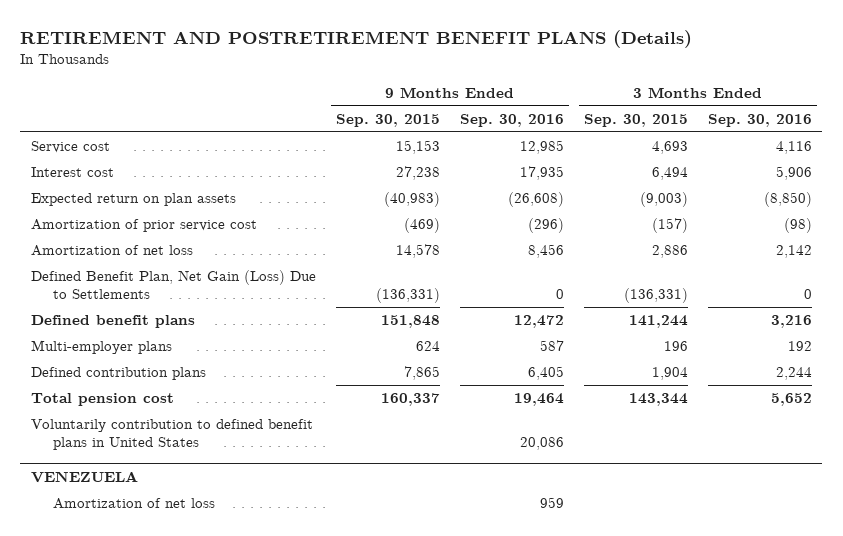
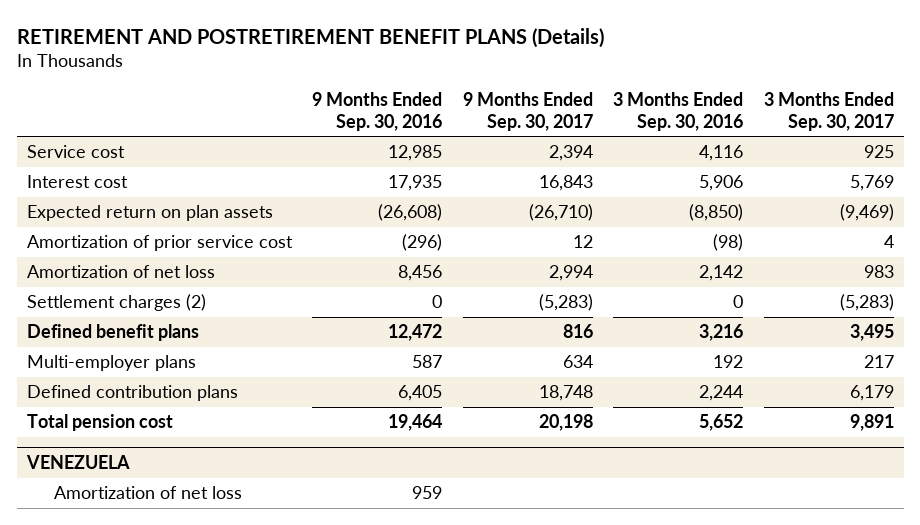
- | 9 Months Ended Sep. 30, 2015 | 9 Months Ended Sep. 30, 2016 | 3 Months Ended Sep. 30, 2015 | 3 Months Ended Sep. 30, 2016
+ | 9 Months Ended Sep. 30, 2016 | 9 Months Ended Sep. 30, 2017 | 3 Months Ended Sep. 30, 2016 | 3 Months Ended Sep. 30, 2017
- Defined Benefit Plan, Net Gain (Loss) Due to Settlements | (136,331) | 0 | (136,331) | 0
+ Settlement charges (2) | 0 | (5,283) | 0 | (5,283)
- Voluntarily contribution to defined benefit plans in United States | | 20,086 | |

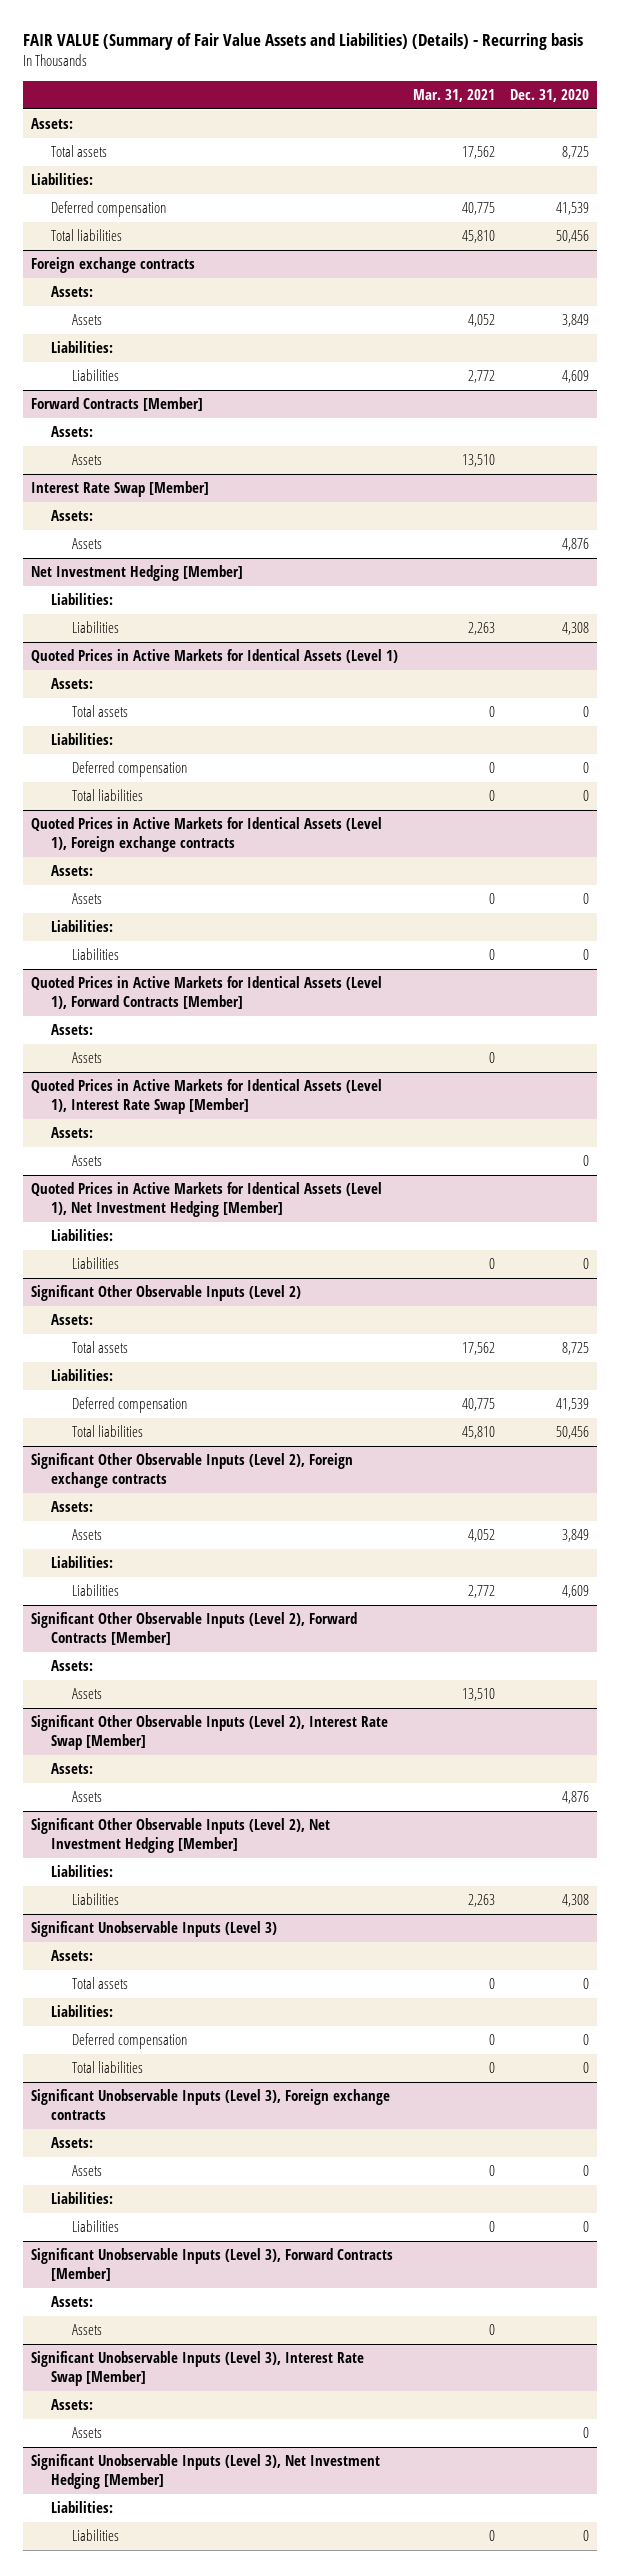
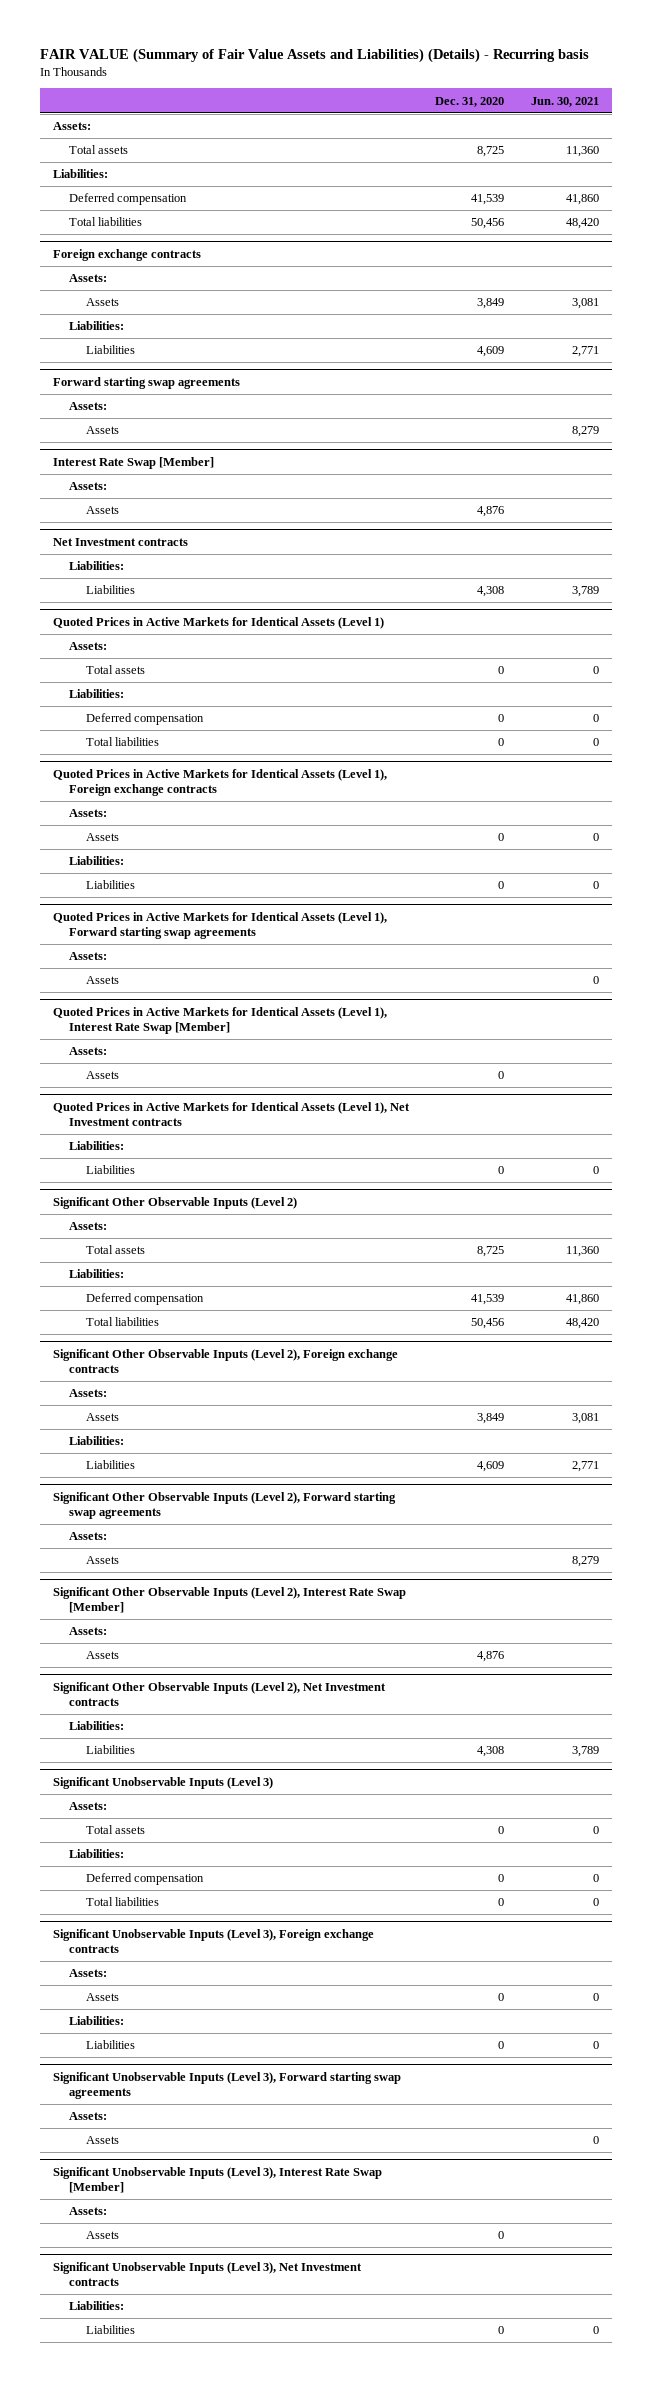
- | Mar. 31, 2021 | Dec. 31, 2020
+ | Dec. 31, 2020 | Jun. 30, 2021
- Forward Contracts [Member]
+ Forward starting swap agreements
- Net Investment Hedging [Member]
+ Net Investment contracts
- Quoted Prices in Active Markets for Identical Assets (Level 1), Forward Contracts [Member]
+ Quoted Prices in Active Markets for Identical Assets (Level 1), Forward starting swap agreements
- Quoted Prices in Active Markets for Identical Assets (Level 1), Net Investment Hedging [Member]
+ Quoted Prices in Active Markets for Identical Assets (Level 1), Net Investment contracts
- Significant Other Observable Inputs (Level 2), Forward Contracts [Member]
+ Significant Other Observable Inputs (Level 2), Forward starting swap agreements
- Significant Other Observable Inputs (Level 2), Net Investment Hedging [Member]
+ Significant Other Observable Inputs (Level 2), Net Investment contracts
- Significant Unobservable Inputs (Level 3), Forward Contracts [Member]
+ Significant Unobservable Inputs (Level 3), Forward starting swap agreements
- Significant Unobservable Inputs (Level 3), Net Investment Hedging [Member]
+ Significant Unobservable Inputs (Level 3), Net Investment contracts

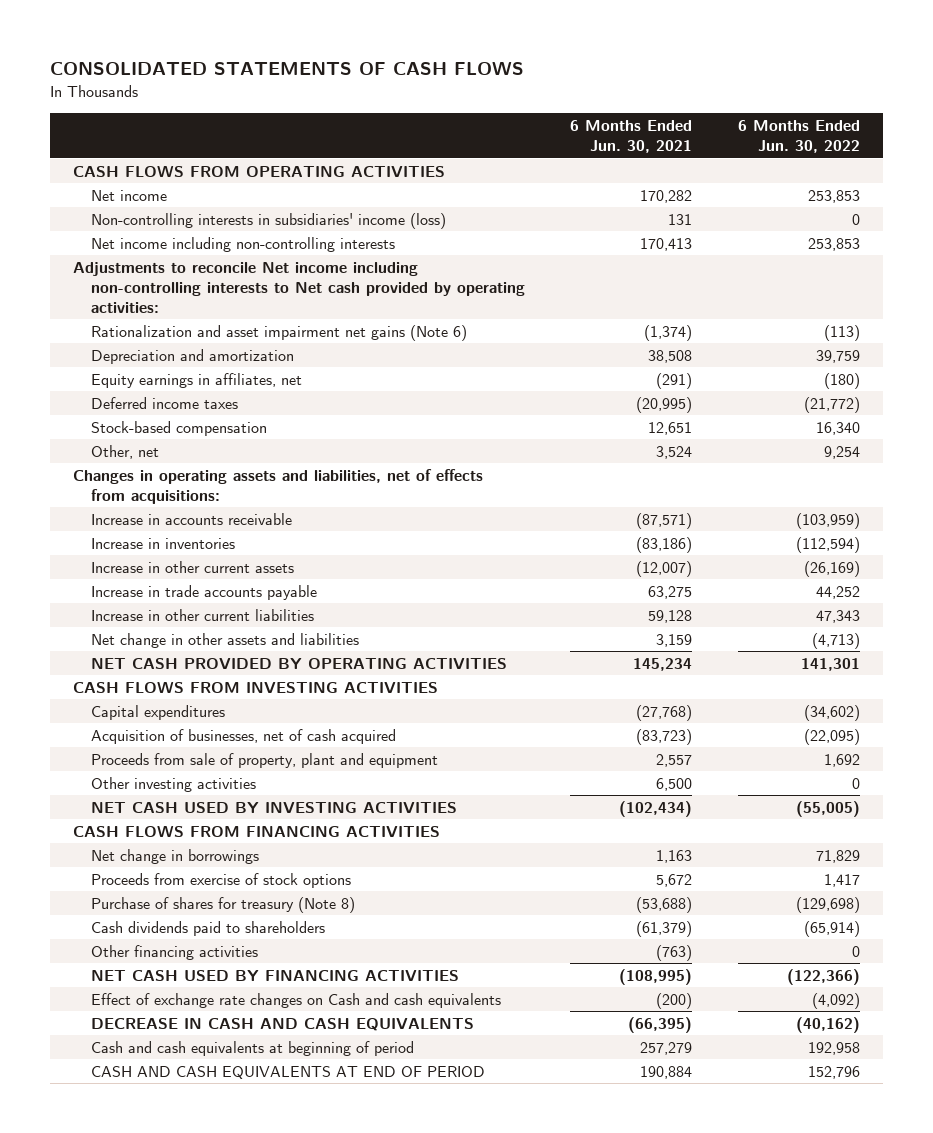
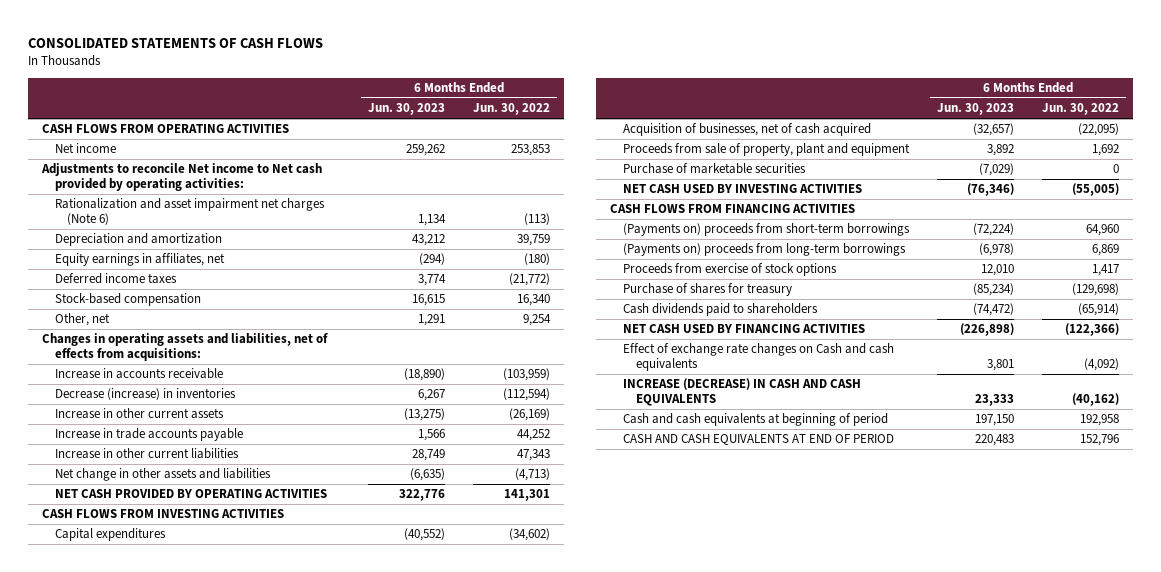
- | 6 Months Ended Jun. 30, 2021 | 6 Months Ended Jun. 30, 2022
+ | 6 Months Ended Jun. 30, 2023 | 6 Months Ended Jun. 30, 2022
- Non-controlling interests in subsidiaries' income (loss) | 131 | 0
- Net income including non-controlling interests | 170,413 | 253,853
- Adjustments to reconcile Net income including non-controlling interests to Net cash provided by operating activities:
- Rationalization and asset impairment net gains (Note 6) | (1,374) | (113)
+ Adjustments to reconcile Net income to Net cash provided by operating activities:
+ Rationalization and asset impairment net charges (Note 6) | 1,134 | (113)
- Increase in inventories | (83,186) | (112,594)
+ Decrease (increase) in inventories | 6,267 | (112,594)
- Other investing activities | 6,500 | 0
+ Purchase of marketable securities | (7,029) | 0
- Net change in borrowings | 1,163 | 71,829
+ (Payments on) proceeds from short-term borrowings | (72,224) | 64,960
+ (Payments on) proceeds from long-term borrowings | (6,978) | 6,869
- Purchase of shares for treasury (Note 8) | (53,688) | (129,698)
+ Purchase of shares for treasury | (85,234) | (129,698)
- Other financing activities | (763) | 0
- DECREASE IN CASH AND CASH EQUIVALENTS | (66,395) | (40,162)
+ INCREASE (DECREASE) IN CASH AND CASH EQUIVALENTS | 23,333 | (40,162)

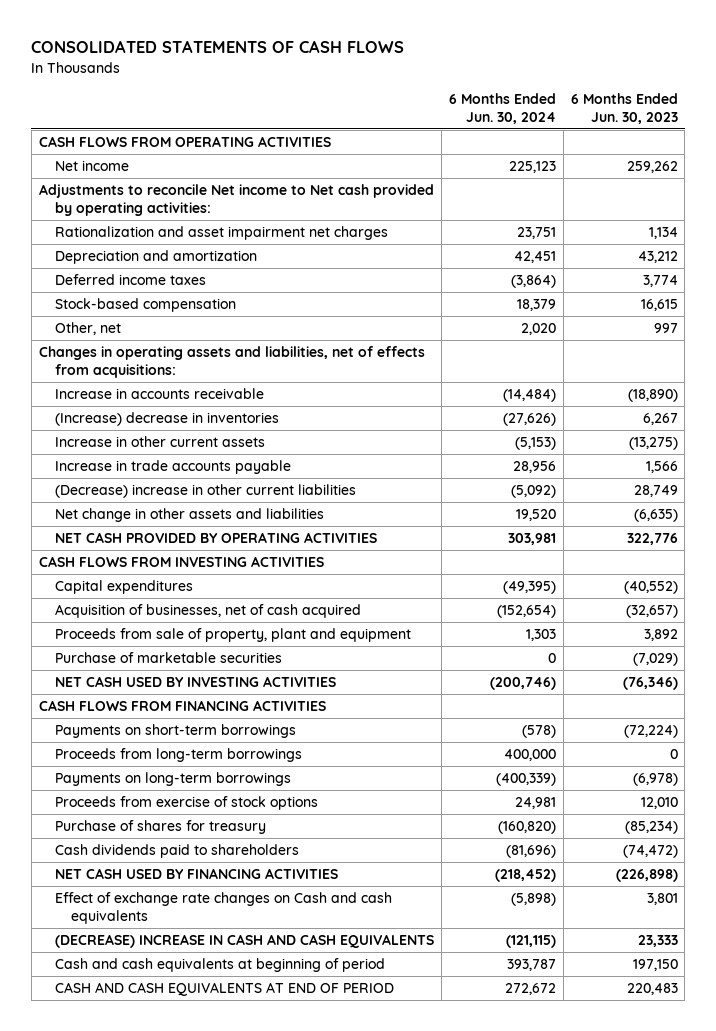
- | 6 Months Ended Jun. 30, 2023 | 6 Months Ended Jun. 30, 2022
+ | 6 Months Ended Jun. 30, 2024 | 6 Months Ended Jun. 30, 2023
- Rationalization and asset impairment net charges (Note 6) | 1,134 | (113)
+ Rationalization and asset impairment net charges | 23,751 | 1,134
- Equity earnings in affiliates, net | (294) | (180)
- Other, net | 1,291 | 9,254
+ Other, net | 2,020 | 997
- Decrease (increase) in inventories | 6,267 | (112,594)
+ (Increase) decrease in inventories | (27,626) | 6,267
- Increase in other current liabilities | 28,749 | 47,343
+ (Decrease) increase in other current liabilities | (5,092) | 28,749
- (Payments on) proceeds from short-term borrowings | (72,224) | 64,960
- (Payments on) proceeds from long-term borrowings | (6,978) | 6,869
+ Payments on short-term borrowings | (578) | (72,224)
+ Proceeds from long-term borrowings | 400,000 | 0
+ Payments on long-term borrowings | (400,339) | (6,978)
- INCREASE (DECREASE) IN CASH AND CASH EQUIVALENTS | 23,333 | (40,162)
+ (DECREASE) INCREASE IN CASH AND CASH EQUIVALENTS | (121,115) | 23,333

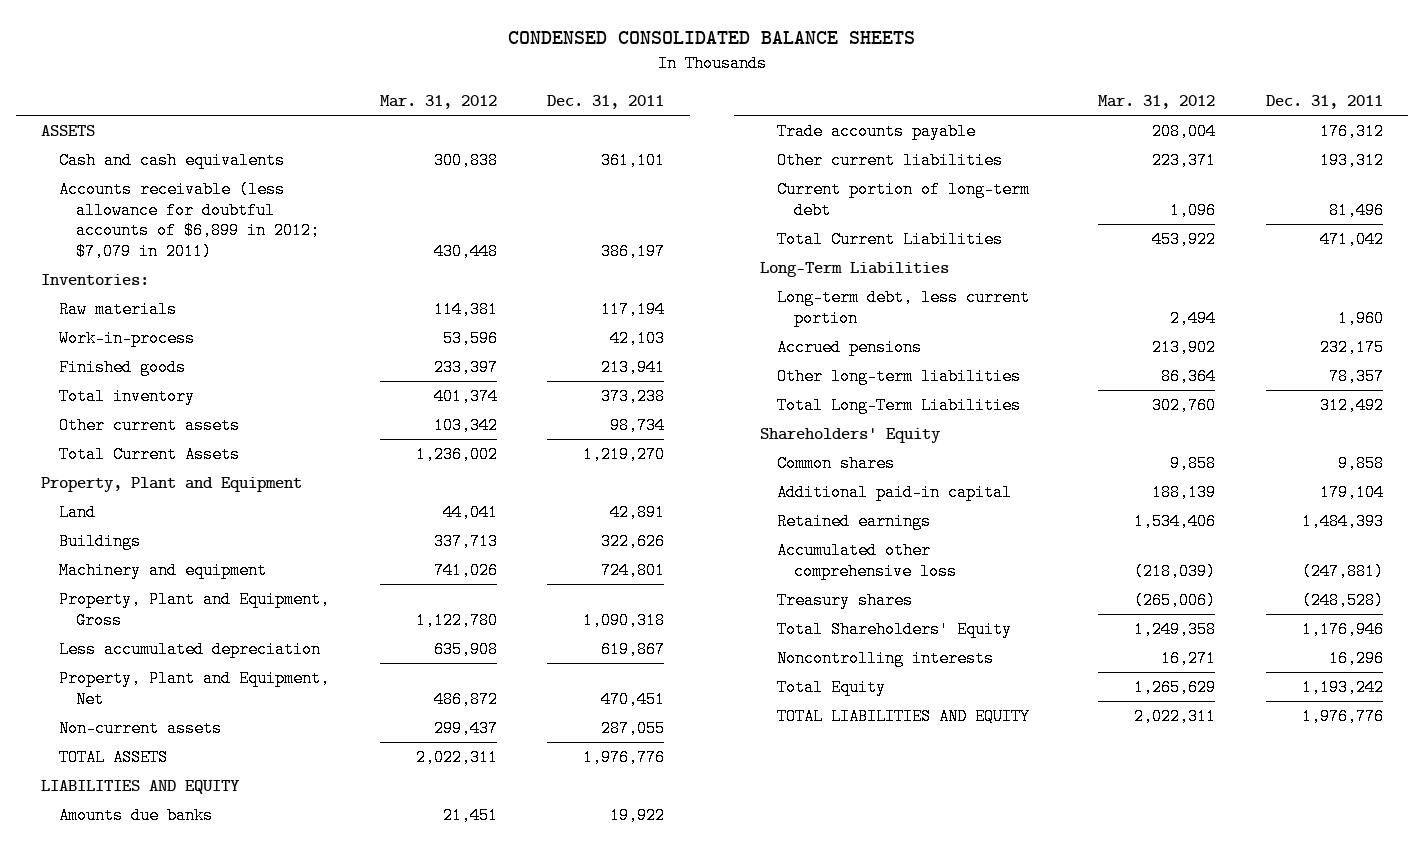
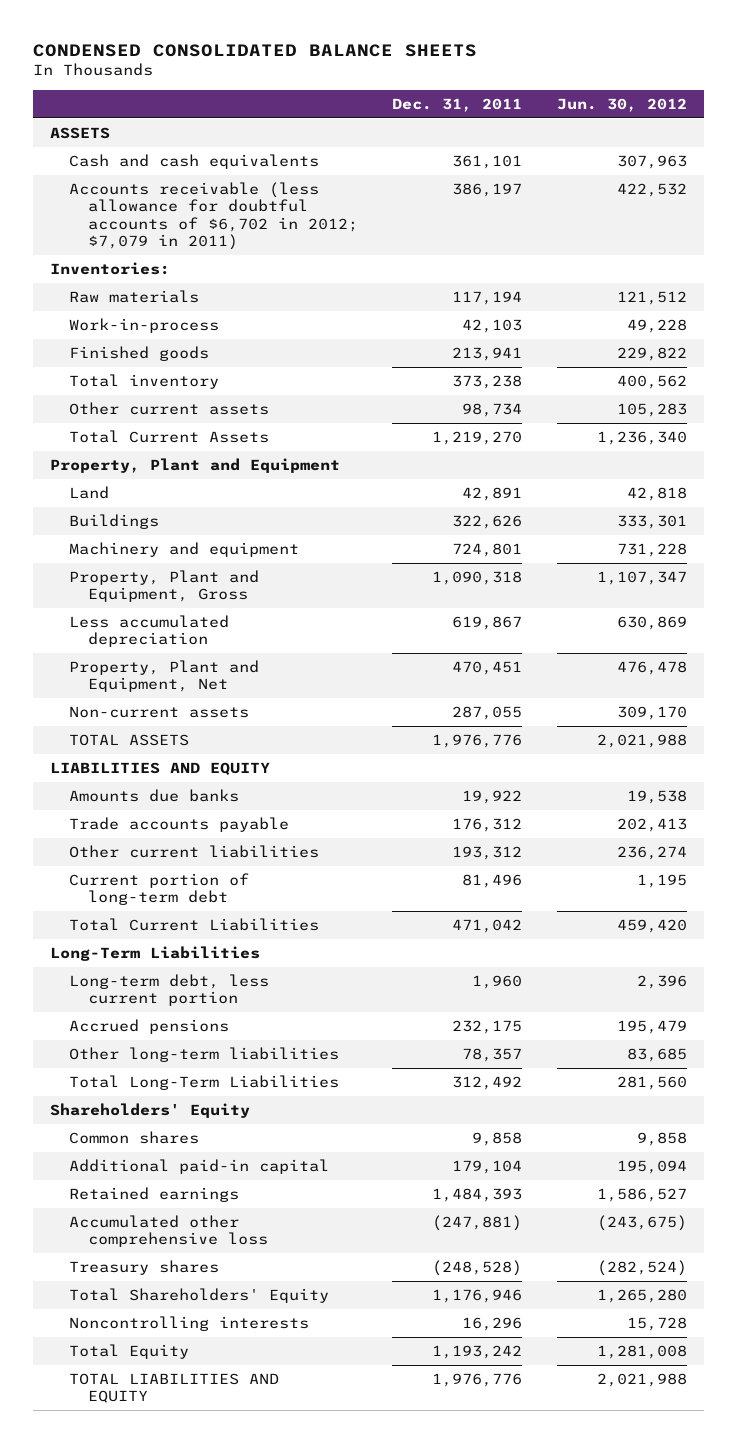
- | Mar. 31, 2012 | Dec. 31, 2011
+ | Dec. 31, 2011 | Jun. 30, 2012
- Accounts receivable (less allowance for doubtful accounts of $6,899 in 2012; $7,079 in 2011) | 430,448 | 386,197
+ Accounts receivable (less allowance for doubtful accounts of $6,702 in 2012; $7,079 in 2011) | 386,197 | 422,532

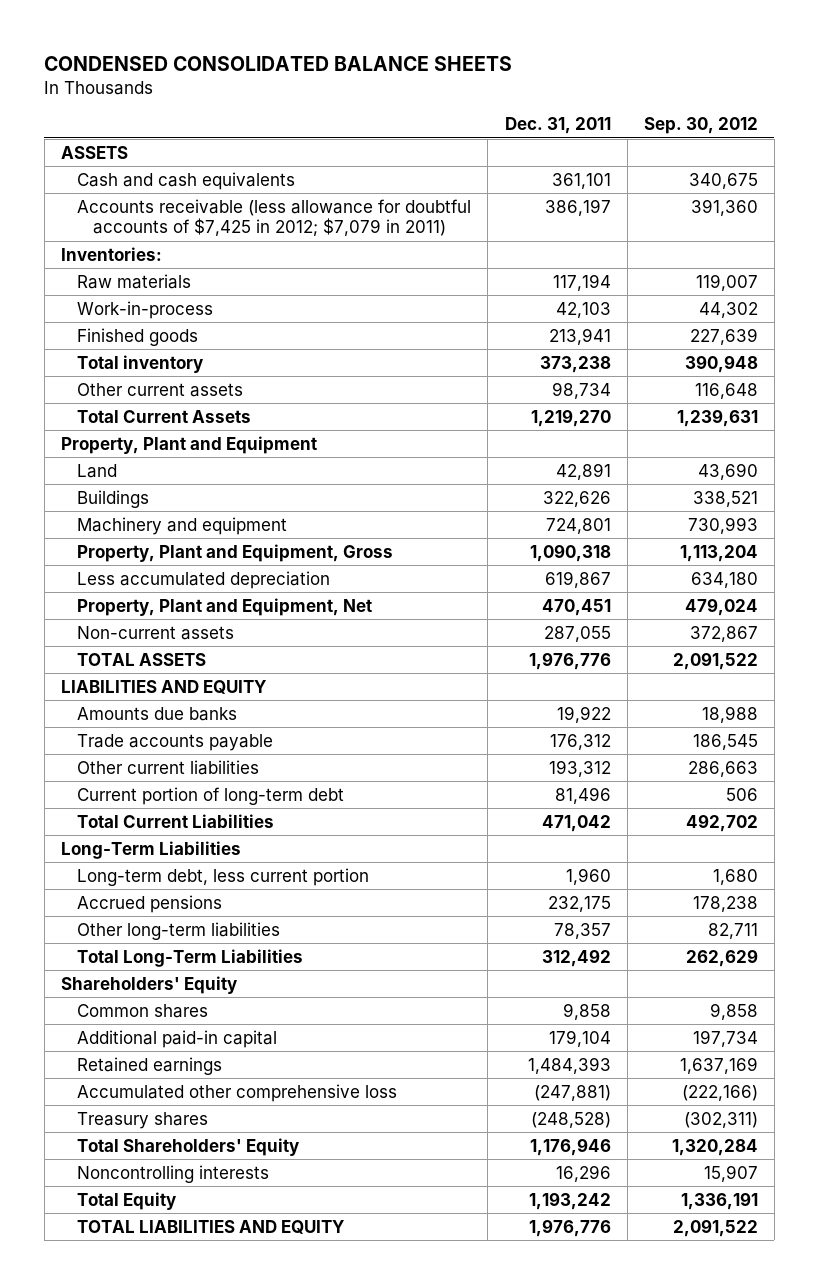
- | Dec. 31, 2011 | Jun. 30, 2012
+ | Dec. 31, 2011 | Sep. 30, 2012
- Accounts receivable (less allowance for doubtful accounts of $6,702 in 2012; $7,079 in 2011) | 386,197 | 422,532
+ Accounts receivable (less allowance for doubtful accounts of $7,425 in 2012; $7,079 in 2011) | 386,197 | 391,360

